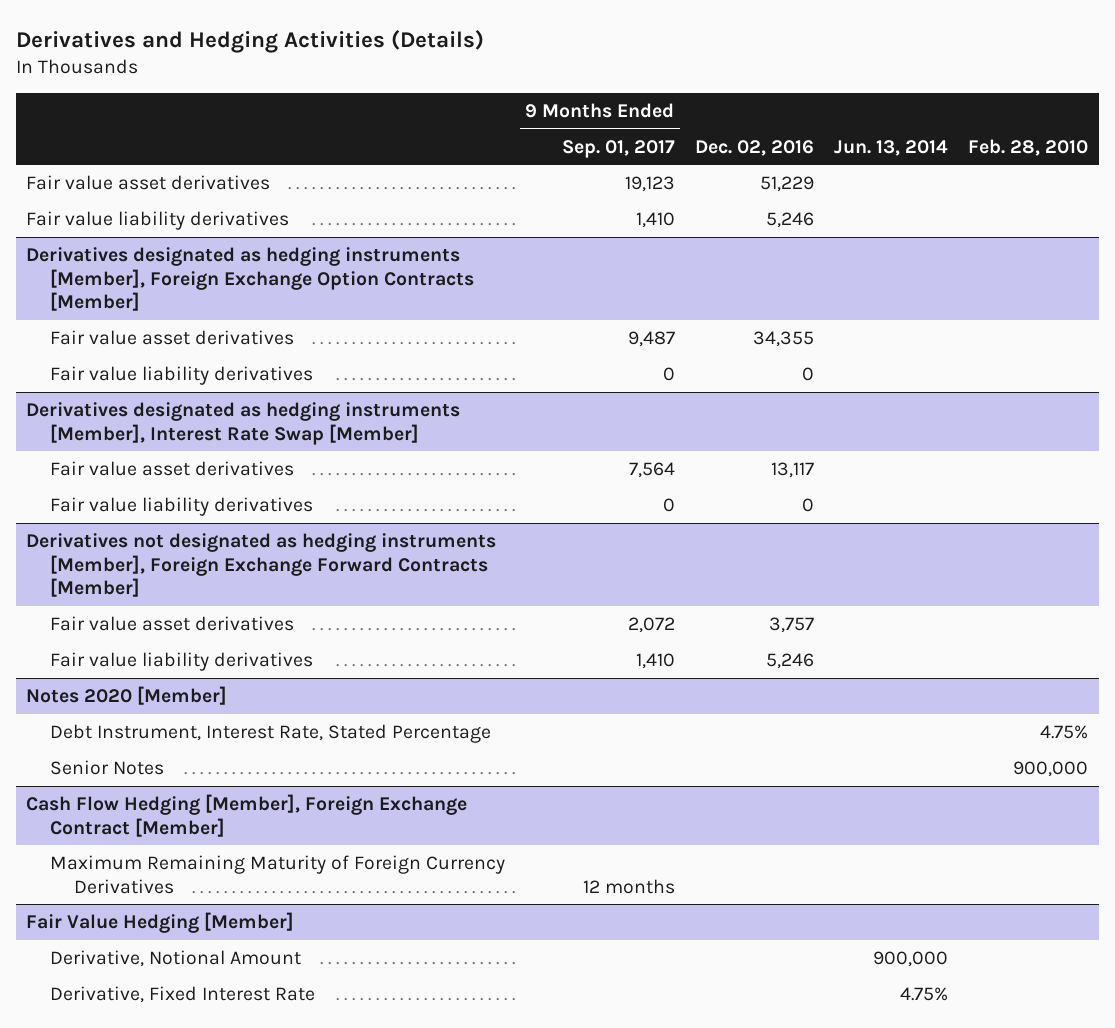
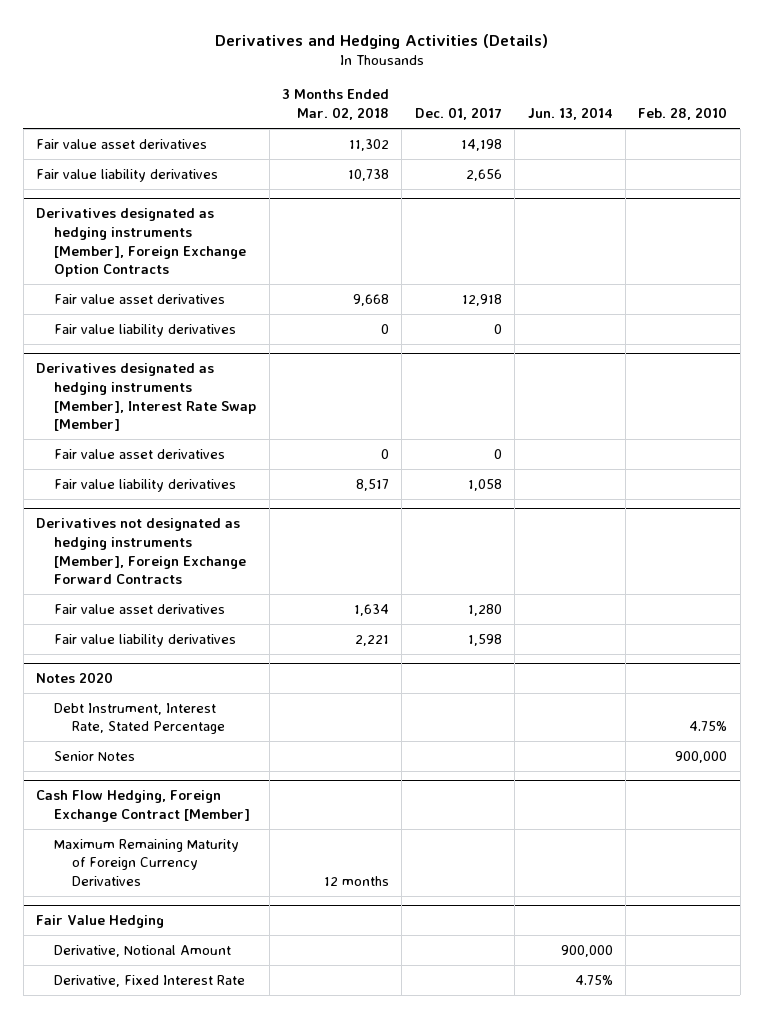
- | 9 Months Ended Sep. 01, 2017 | Dec. 02, 2016 | Jun. 13, 2014 | Feb. 28, 2010
+ | 3 Months Ended Mar. 02, 2018 | Dec. 01, 2017 | Jun. 13, 2014 | Feb. 28, 2010
- Derivatives designated as hedging instruments [Member], Foreign Exchange Option Contracts [Member]
+ Derivatives designated as hedging instruments [Member], Foreign Exchange Option Contracts
- Derivatives not designated as hedging instruments [Member], Foreign Exchange Forward Contracts [Member]
+ Derivatives not designated as hedging instruments [Member], Foreign Exchange Forward Contracts
- Notes 2020 [Member]
+ Notes 2020
- Cash Flow Hedging [Member], Foreign Exchange Contract [Member]
+ Cash Flow Hedging, Foreign Exchange Contract [Member]
- Fair Value Hedging [Member]
+ Fair Value Hedging

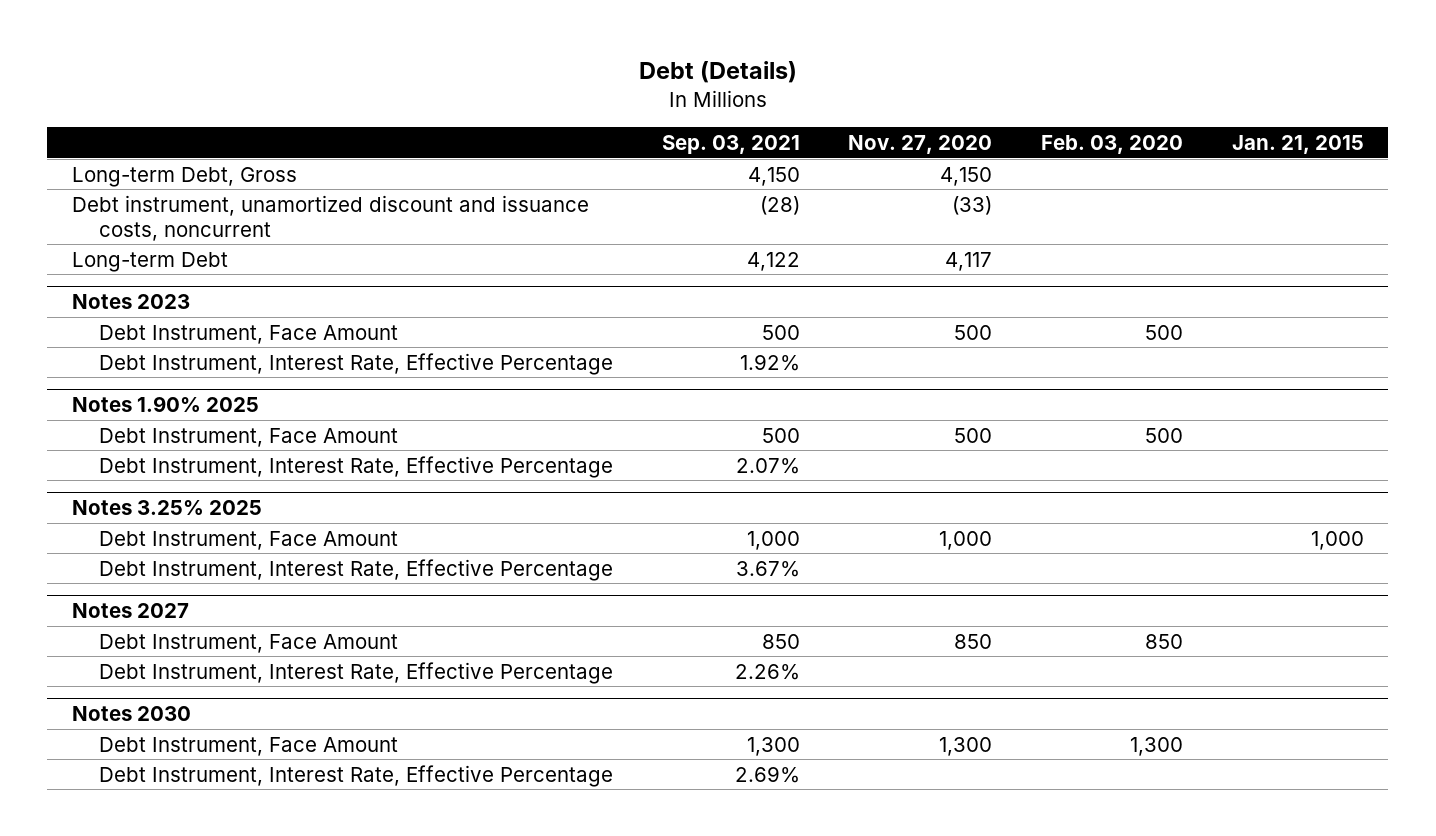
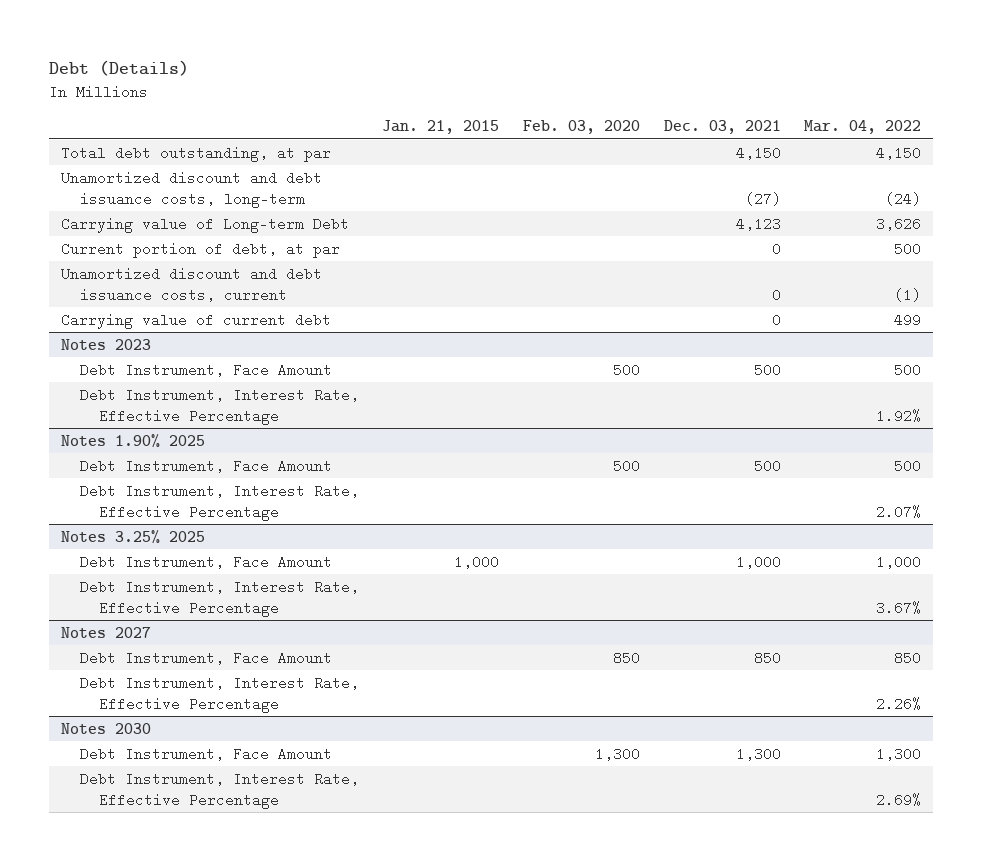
- | Sep. 03, 2021 | Nov. 27, 2020 | Feb. 03, 2020 | Jan. 21, 2015
+ | Jan. 21, 2015 | Feb. 03, 2020 | Dec. 03, 2021 | Mar. 04, 2022
- Long-term Debt, Gross | 4,150 | 4,150 | |
- Debt instrument, unamortized discount and issuance costs, noncurrent | (28) | (33) | |
- Long-term Debt | 4,122 | 4,117 | |
+ Total debt outstanding, at par | | | 4,150 | 4,150
+ Unamortized discount and debt issuance costs, long-term | | | (27) | (24)
+ Carrying value of Long-term Debt | | | 4,123 | 3,626
+ Current portion of debt, at par | | | 0 | 500
+ Unamortized discount and debt issuance costs, current | | | 0 | (1)
+ Carrying value of current debt | | | 0 | 499

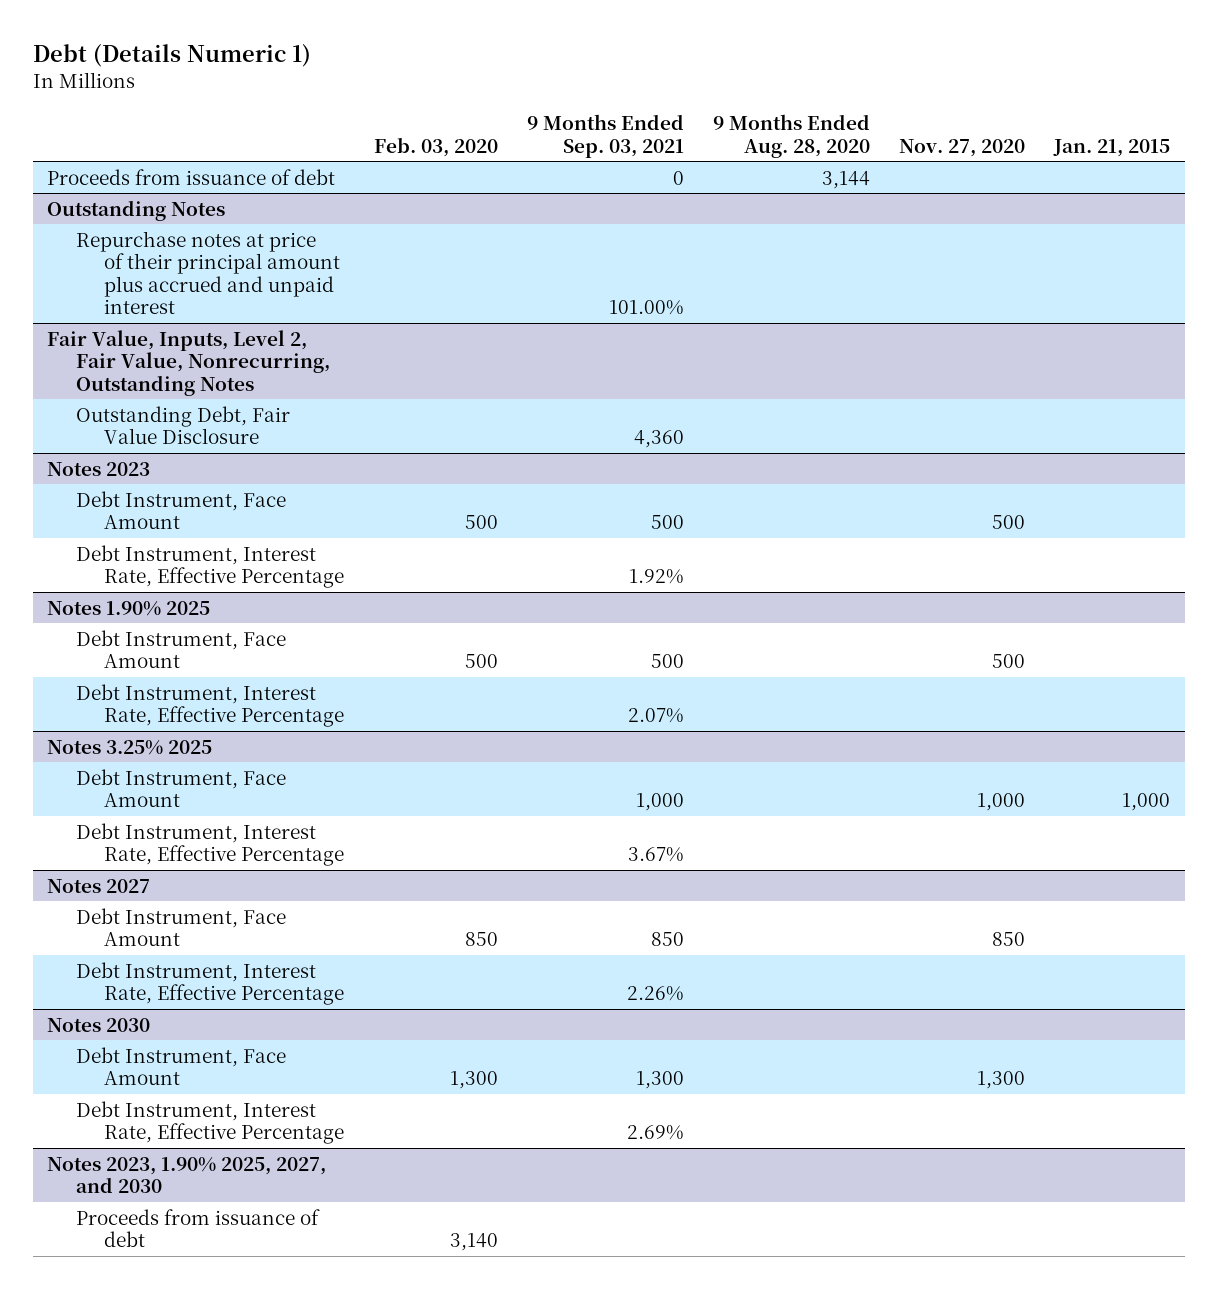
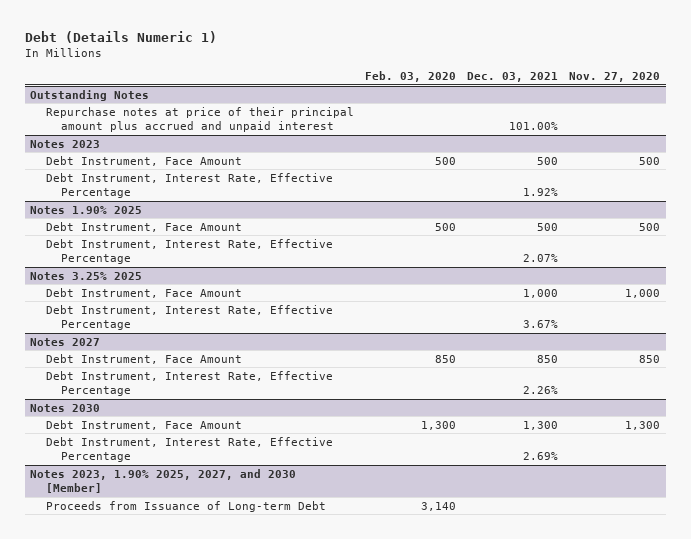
- | Feb. 03, 2020 | 9 Months Ended Sep. 03, 2021 | 9 Months Ended Aug. 28, 2020 | Nov. 27, 2020 | Jan. 21, 2015
+ | Feb. 03, 2020 | Dec. 03, 2021 | Nov. 27, 2020
- Proceeds from issuance of debt | | 0 | 3,144 | |
- Fair Value, Inputs, Level 2, Fair Value, Nonrecurring, Outstanding Notes
- Outstanding Debt, Fair Value Disclosure | | 4,360 | | |
- Notes 2023, 1.90% 2025, 2027, and 2030
- Proceeds from issuance of debt | 3,140 | | | |
+ Notes 2023, 1.90% 2025, 2027, and 2030 [Member]
+ Proceeds from Issuance of Long-term Debt | 3,140 | |

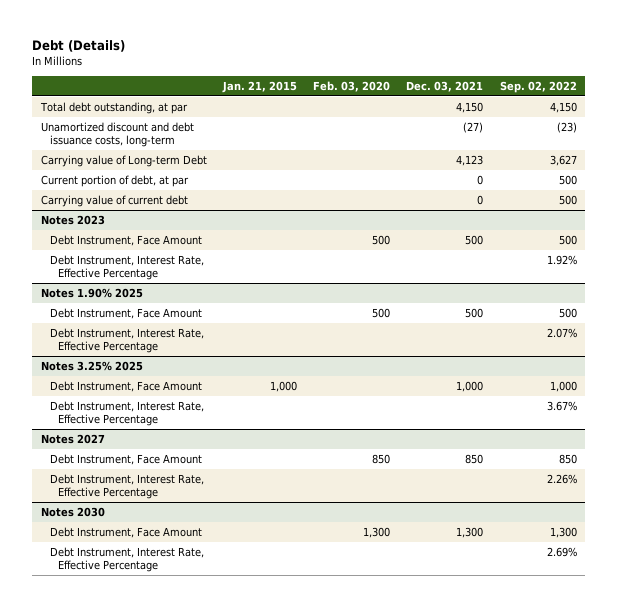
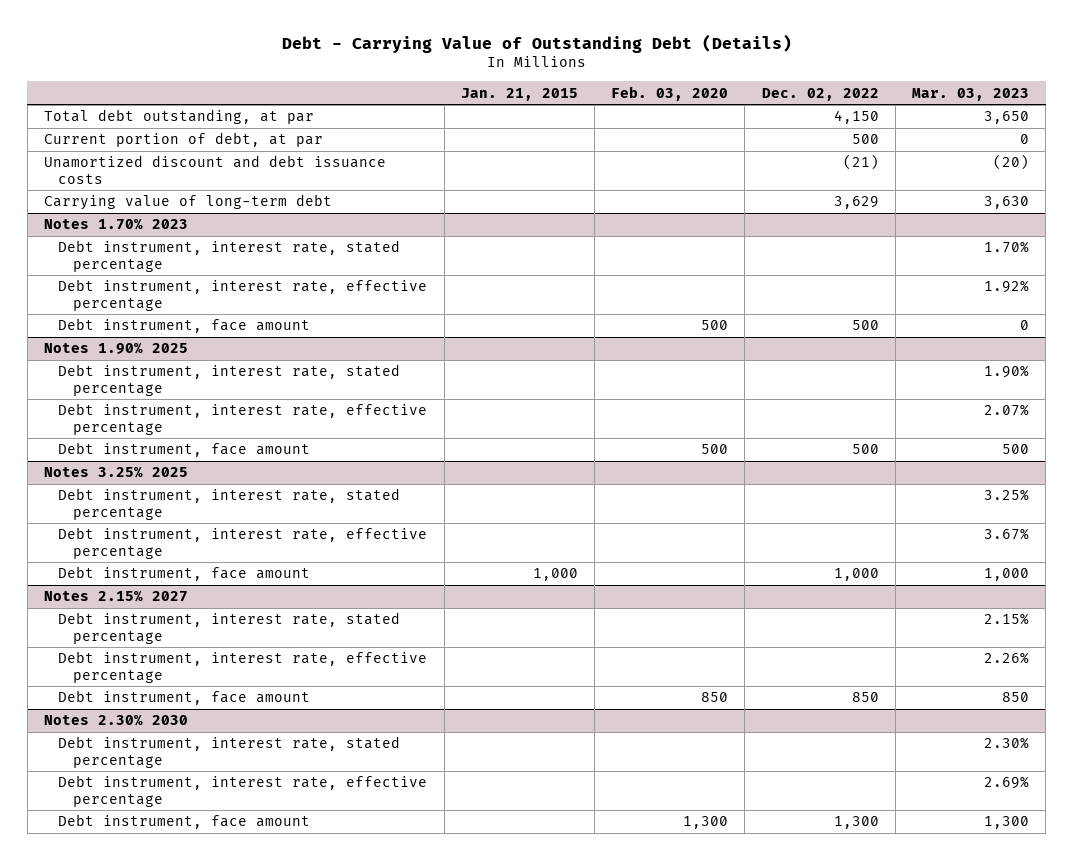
- Debt (Details)
+ Debt - Carrying Value of Outstanding Debt (Details)
- | Jan. 21, 2015 | Feb. 03, 2020 | Dec. 03, 2021 | Sep. 02, 2022
+ | Jan. 21, 2015 | Feb. 03, 2020 | Dec. 02, 2022 | Mar. 03, 2023
- Unamortized discount and debt issuance costs, long-term | | | (27) | (23)
- Carrying value of Long-term Debt | | | 4,123 | 3,627
- Carrying value of current debt | | | 0 | 500
- Notes 2023
- Debt Instrument, Face Amount | | 500 | 500 | 500
- Debt Instrument, Interest Rate, Effective Percentage | | | | 1.92%
+ Unamortized discount and debt issuance costs | | | (21) | (20)
+ Carrying value of long-term debt | | | 3,629 | 3,630
+ Notes 1.70% 2023
+ Debt instrument, interest rate, stated percentage | | | | 1.70%
+ Debt instrument, interest rate, effective percentage | | | | 1.92%
+ Debt instrument, face amount | | 500 | 500 | 0
@ Notes 1.90% 2025
- Debt Instrument, Face Amount | | 500 | 500 | 500
- Debt Instrument, Interest Rate, Effective Percentage | | | | 2.07%
+ Debt instrument, interest rate, stated percentage | | | | 1.90%
+ Debt instrument, interest rate, effective percentage | | | | 2.07%
+ Debt instrument, face amount | | 500 | 500 | 500
@ Notes 3.25% 2025
- Debt Instrument, Face Amount | 1,000 | | 1,000 | 1,000
- Debt Instrument, Interest Rate, Effective Percentage | | | | 3.67%
- Notes 2027
- Debt Instrument, Face Amount | | 850 | 850 | 850
- Debt Instrument, Interest Rate, Effective Percentage | | | | 2.26%
- Notes 2030
- Debt Instrument, Face Amount | | 1,300 | 1,300 | 1,300
- Debt Instrument, Interest Rate, Effective Percentage | | | | 2.69%
@ Notes 3.25% 2025
+ Debt instrument, interest rate, stated percentage | | | | 3.25%
+ Debt instrument, interest rate, effective percentage | | | | 3.67%
+ Debt instrument, face amount | 1,000 | | 1,000 | 1,000
+ Notes 2.15% 2027
+ Debt instrument, interest rate, stated percentage | | | | 2.15%
+ Debt instrument, interest rate, effective percentage | | | | 2.26%
+ Debt instrument, face amount | | 850 | 850 | 850
+ Notes 2.30% 2030
+ Debt instrument, interest rate, stated percentage | | | | 2.30%
+ Debt instrument, interest rate, effective percentage | | | | 2.69%
+ Debt instrument, face amount | | 1,300 | 1,300 | 1,300

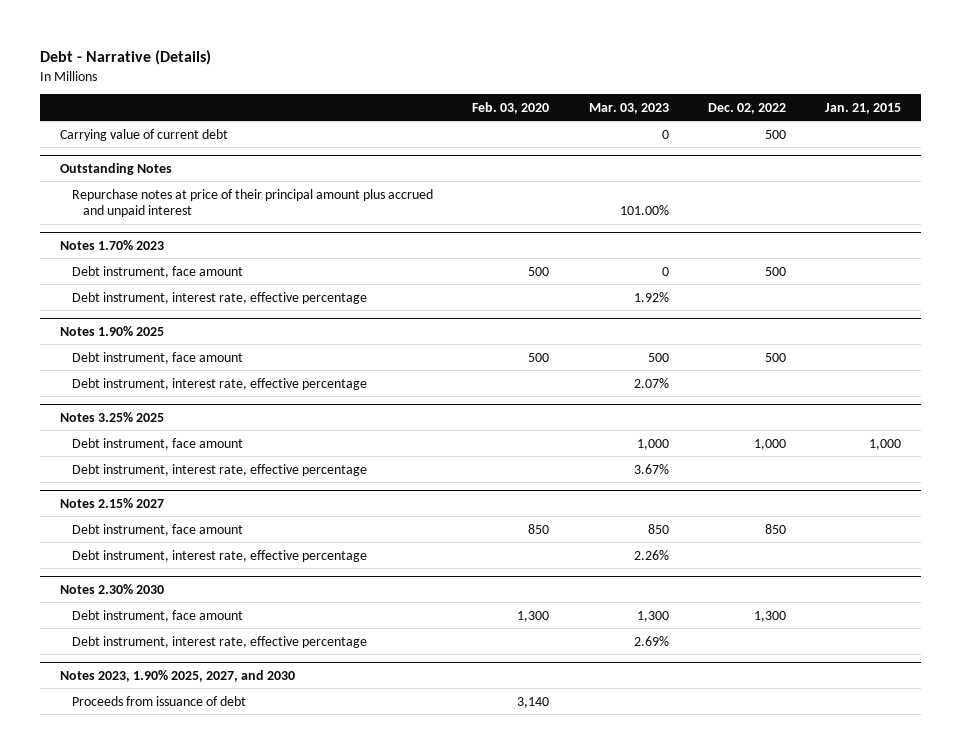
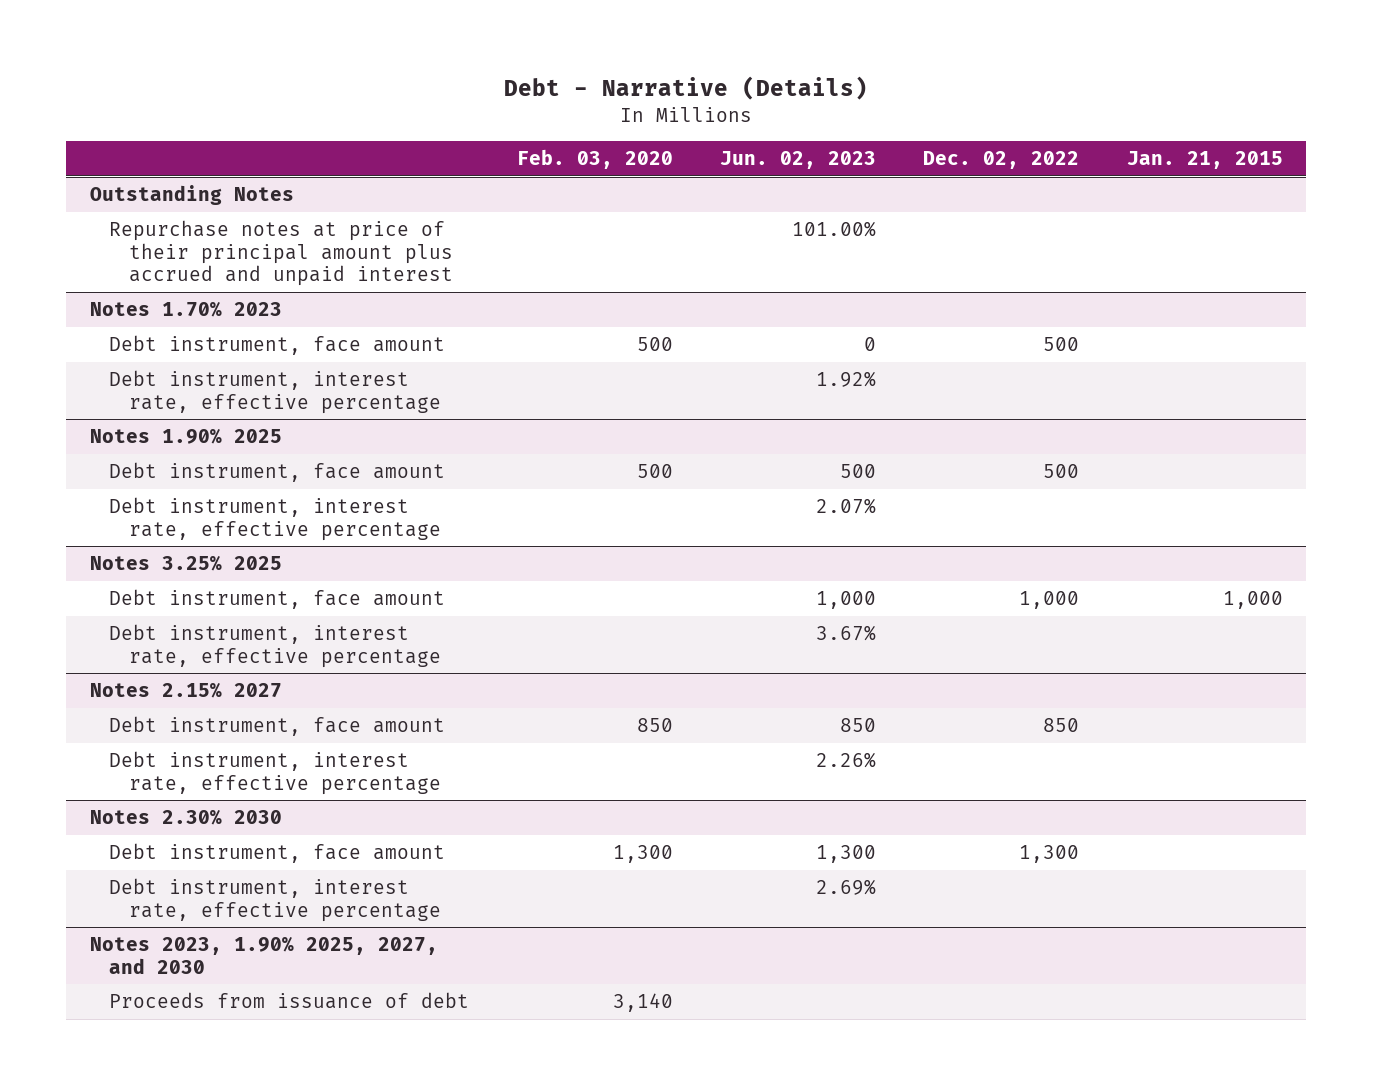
- | Feb. 03, 2020 | Mar. 03, 2023 | Dec. 02, 2022 | Jan. 21, 2015
+ | Feb. 03, 2020 | Jun. 02, 2023 | Dec. 02, 2022 | Jan. 21, 2015
- Carrying value of current debt | | 0 | 500 |

